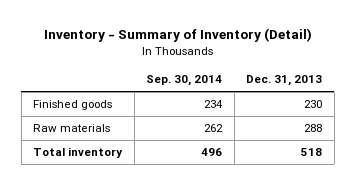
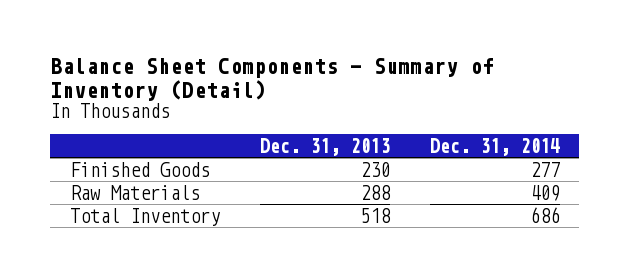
- Inventory - Summary of Inventory (Detail)
+ Balance Sheet Components - Summary of Inventory (Detail)
- | Sep. 30, 2014 | Dec. 31, 2013
+ | Dec. 31, 2013 | Dec. 31, 2014
- Finished goods | 234 | 230
- Raw materials | 262 | 288
- Total inventory | 496 | 518
+ Finished Goods | 230 | 277
+ Raw Materials | 288 | 409
+ Total Inventory | 518 | 686

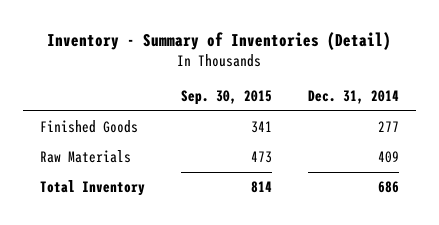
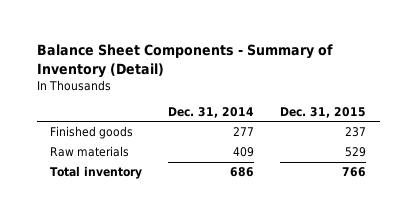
- Inventory - Summary of Inventories (Detail)
+ Balance Sheet Components - Summary of Inventory (Detail)
- | Sep. 30, 2015 | Dec. 31, 2014
+ | Dec. 31, 2014 | Dec. 31, 2015
- Finished Goods | 341 | 277
- Raw Materials | 473 | 409
- Total Inventory | 814 | 686
+ Finished goods | 277 | 237
+ Raw materials | 409 | 529
+ Total inventory | 686 | 766

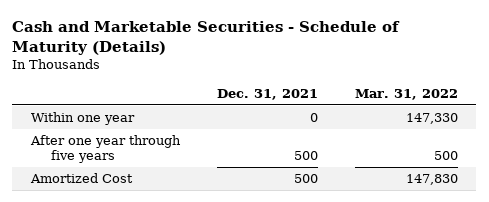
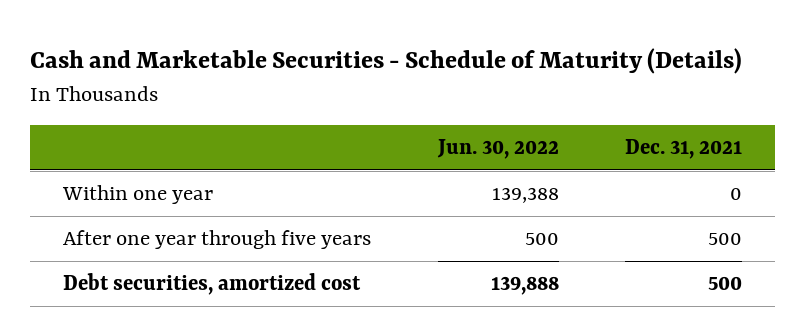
- | Dec. 31, 2021 | Mar. 31, 2022
+ | Jun. 30, 2022 | Dec. 31, 2021
- Amortized Cost | 500 | 147,830
+ Debt securities, amortized cost | 139,888 | 500

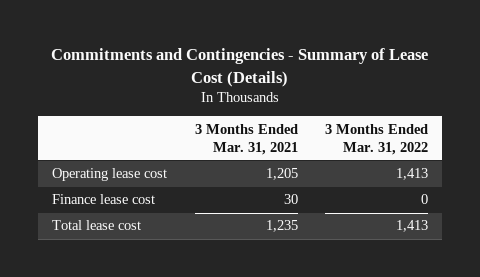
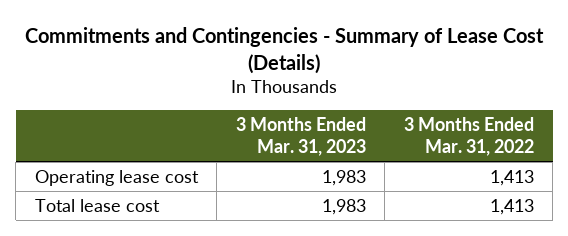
- | 3 Months Ended Mar. 31, 2021 | 3 Months Ended Mar. 31, 2022
+ | 3 Months Ended Mar. 31, 2023 | 3 Months Ended Mar. 31, 2022
- Finance lease cost | 30 | 0

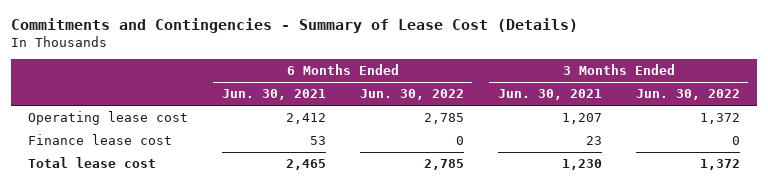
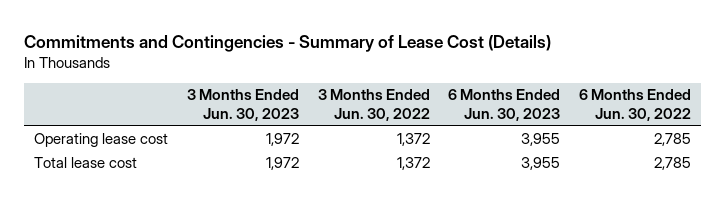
- | 6 Months Ended Jun. 30, 2021 | 6 Months Ended Jun. 30, 2022 | 3 Months Ended Jun. 30, 2021 | 3 Months Ended Jun. 30, 2022
+ | 3 Months Ended Jun. 30, 2023 | 3 Months Ended Jun. 30, 2022 | 6 Months Ended Jun. 30, 2023 | 6 Months Ended Jun. 30, 2022
- Finance lease cost | 53 | 0 | 23 | 0

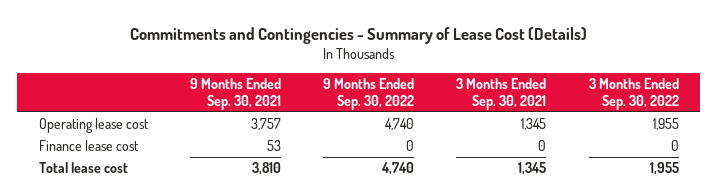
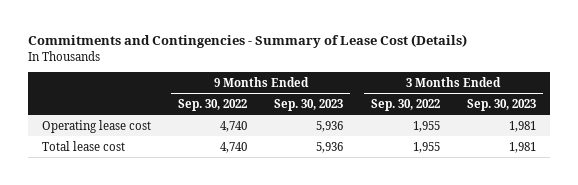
- | 9 Months Ended Sep. 30, 2021 | 9 Months Ended Sep. 30, 2022 | 3 Months Ended Sep. 30, 2021 | 3 Months Ended Sep. 30, 2022
+ | 9 Months Ended Sep. 30, 2022 | 9 Months Ended Sep. 30, 2023 | 3 Months Ended Sep. 30, 2022 | 3 Months Ended Sep. 30, 2023
- Finance lease cost | 53 | 0 | 0 | 0

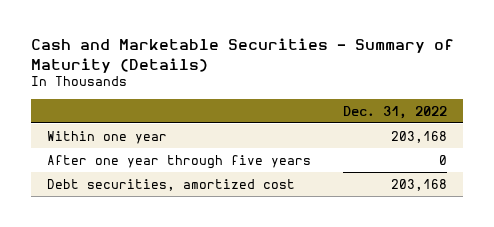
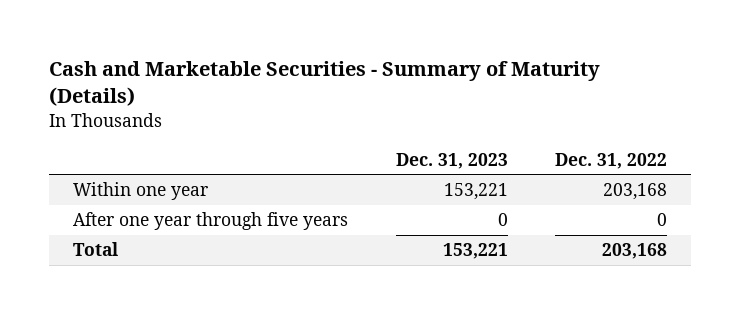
- | Dec. 31, 2022
+ | Dec. 31, 2023 | Dec. 31, 2022
- Debt securities, amortized cost | 203,168
+ Total | 153,221 | 203,168

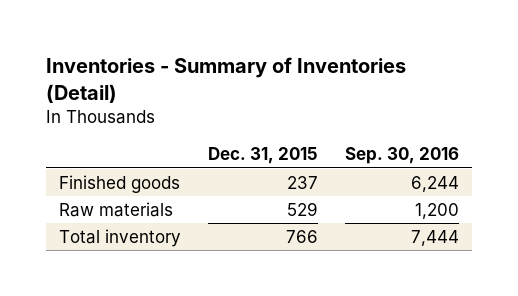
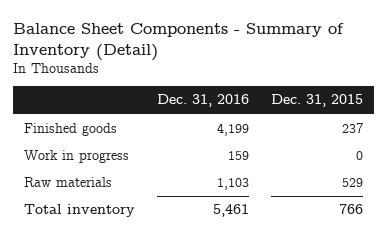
- Inventories - Summary of Inventories (Detail)
+ Balance Sheet Components - Summary of Inventory (Detail)
- | Dec. 31, 2015 | Sep. 30, 2016
+ | Dec. 31, 2016 | Dec. 31, 2015
+ Work in progress | 159 | 0

